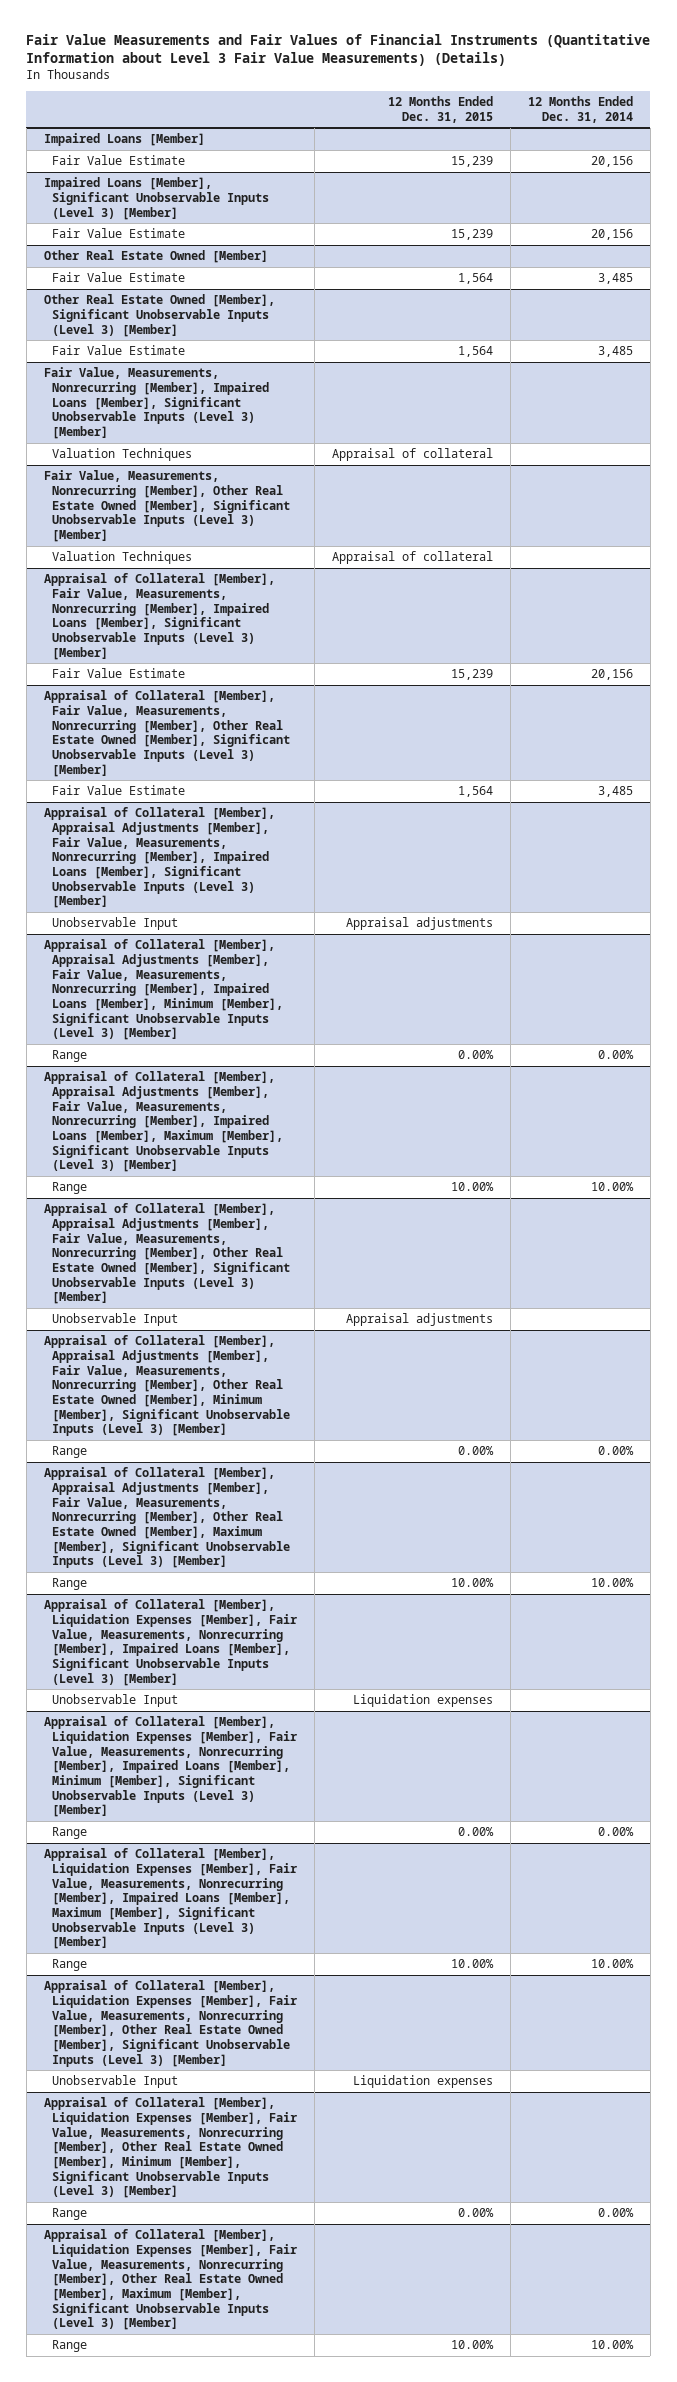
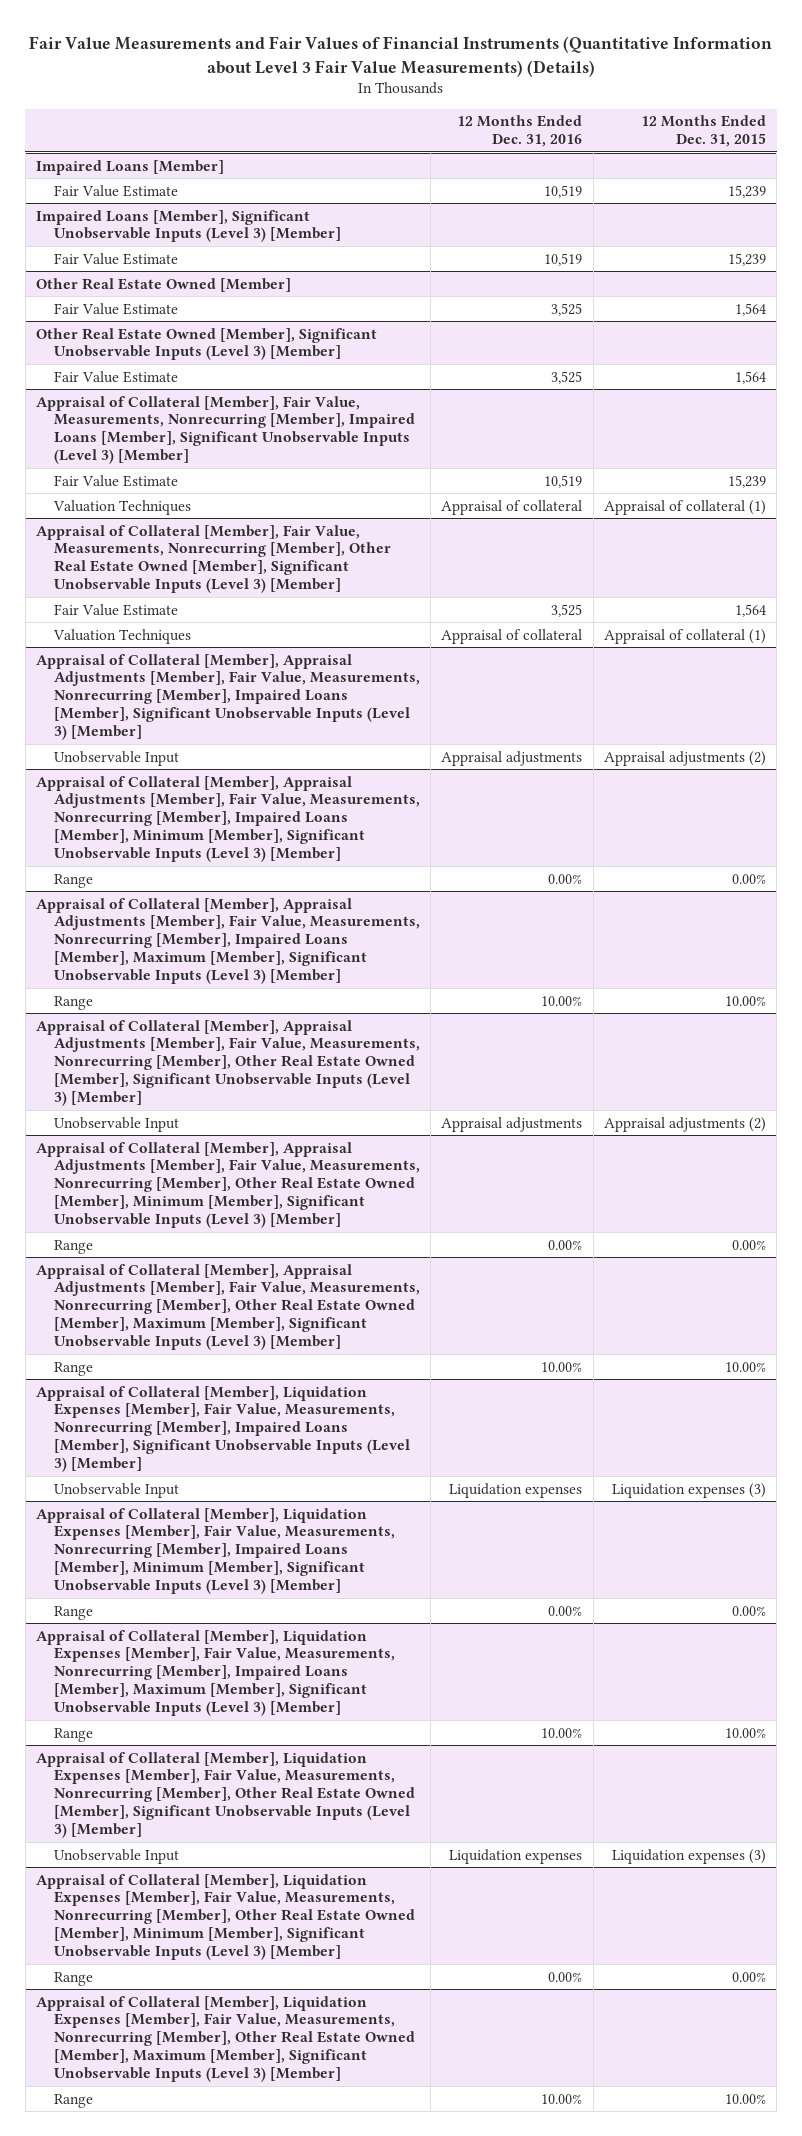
- | 12 Months Ended Dec. 31, 2015 | 12 Months Ended Dec. 31, 2014
+ | 12 Months Ended Dec. 31, 2016 | 12 Months Ended Dec. 31, 2015
- Fair Value, Measurements, Nonrecurring [Member], Impaired Loans [Member], Significant Unobservable Inputs (Level 3) [Member]
- Valuation Techniques | Appraisal of collateral |
- Fair Value, Measurements, Nonrecurring [Member], Other Real Estate Owned [Member], Significant Unobservable Inputs (Level 3) [Member]
- Valuation Techniques | Appraisal of collateral |
@ Appraisal of Collateral [Member], Fair Value, Measurements, Nonrecurring [Member], Impaired Loans [Member], Significant Unobservable Inputs (Level 3) [Member]
+ Valuation Techniques | Appraisal of collateral | Appraisal of collateral (1)
@ Appraisal of Collateral [Member], Fair Value, Measurements, Nonrecurring [Member], Other Real Estate Owned [Member], Significant Unobservable Inputs (Level 3) [Member]
+ Valuation Techniques | Appraisal of collateral | Appraisal of collateral (1)
@ Appraisal of Collateral [Member], Appraisal Adjustments [Member], Fair Value, Measurements, Nonrecurring [Member], Impaired Loans [Member], Significant Unobservable Inputs (Level 3) [Member]
- Unobservable Input | Appraisal adjustments |
+ Unobservable Input | Appraisal adjustments | Appraisal adjustments (2)
@ Appraisal of Collateral [Member], Appraisal Adjustments [Member], Fair Value, Measurements, Nonrecurring [Member], Other Real Estate Owned [Member], Significant Unobservable Inputs (Level 3) [Member]
- Unobservable Input | Appraisal adjustments |
+ Unobservable Input | Appraisal adjustments | Appraisal adjustments (2)
@ Appraisal of Collateral [Member], Liquidation Expenses [Member], Fair Value, Measurements, Nonrecurring [Member], Impaired Loans [Member], Significant Unobservable Inputs (Level 3) [Member]
- Unobservable Input | Liquidation expenses |
+ Unobservable Input | Liquidation expenses | Liquidation expenses (3)
@ Appraisal of Collateral [Member], Liquidation Expenses [Member], Fair Value, Measurements, Nonrecurring [Member], Other Real Estate Owned [Member], Significant Unobservable Inputs (Level 3) [Member]
- Unobservable Input | Liquidation expenses |
+ Unobservable Input | Liquidation expenses | Liquidation expenses (3)

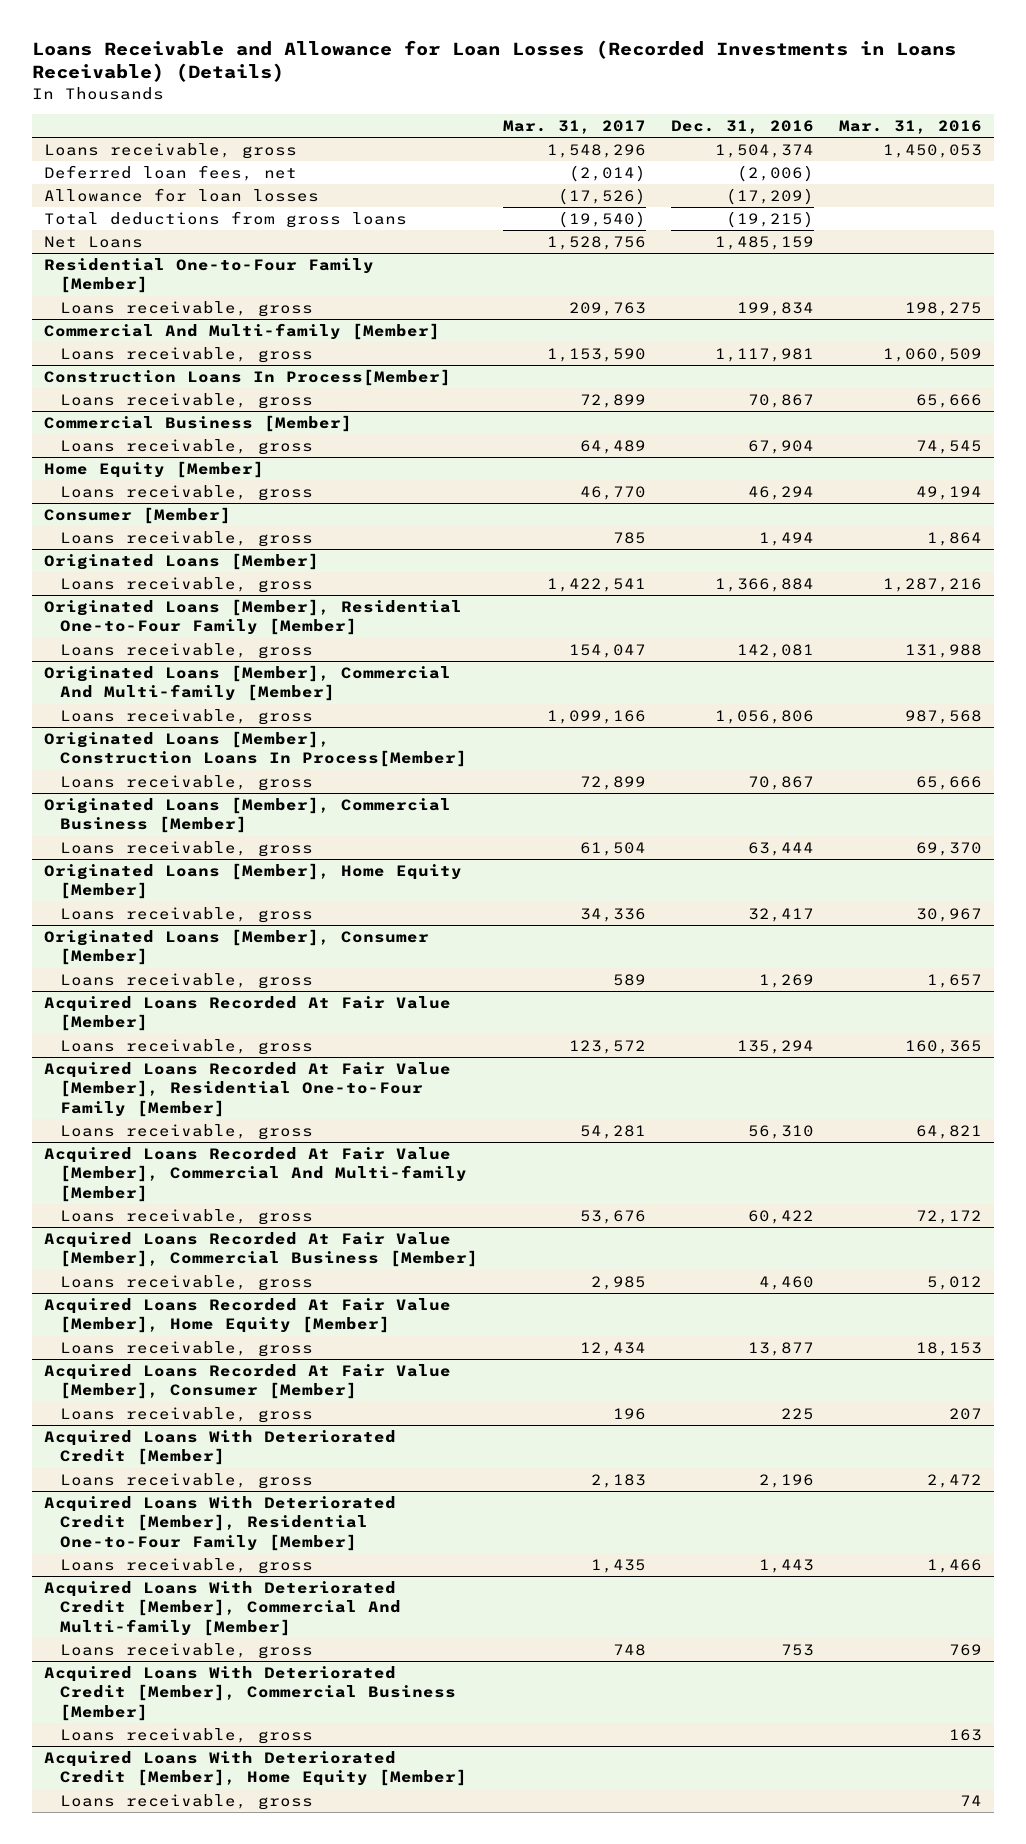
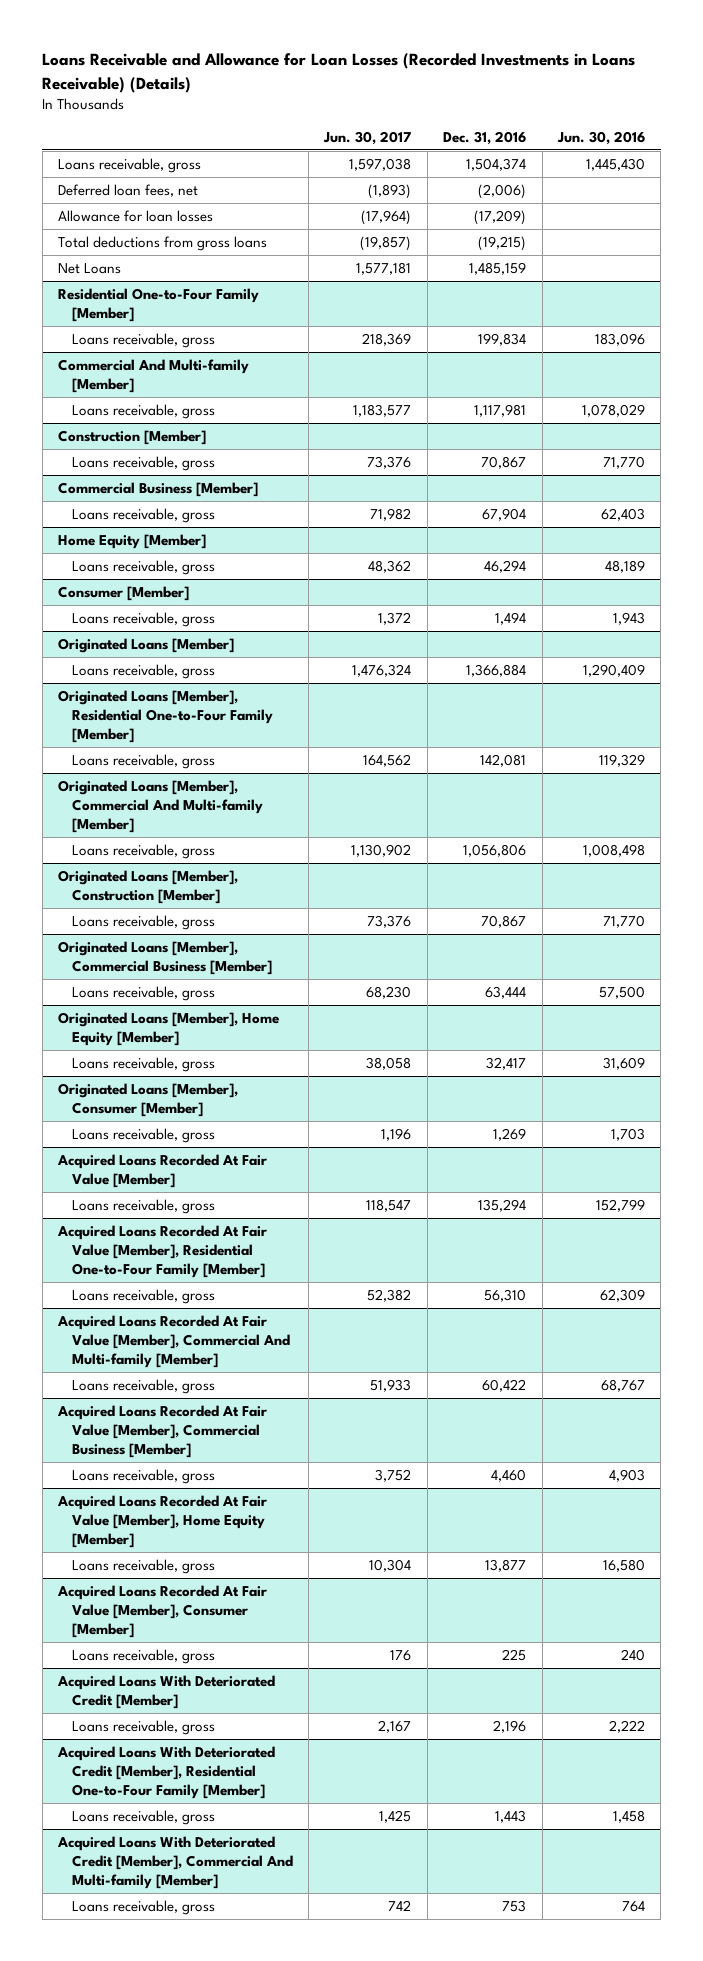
- | Mar. 31, 2017 | Dec. 31, 2016 | Mar. 31, 2016
+ | Jun. 30, 2017 | Dec. 31, 2016 | Jun. 30, 2016
- Construction Loans In Process[Member]
+ Construction [Member]
- Originated Loans [Member], Construction Loans In Process[Member]
+ Originated Loans [Member], Construction [Member]
- Acquired Loans With Deteriorated Credit [Member], Commercial Business [Member]
- Loans receivable, gross | | | 163
- Acquired Loans With Deteriorated Credit [Member], Home Equity [Member]
- Loans receivable, gross | | | 74

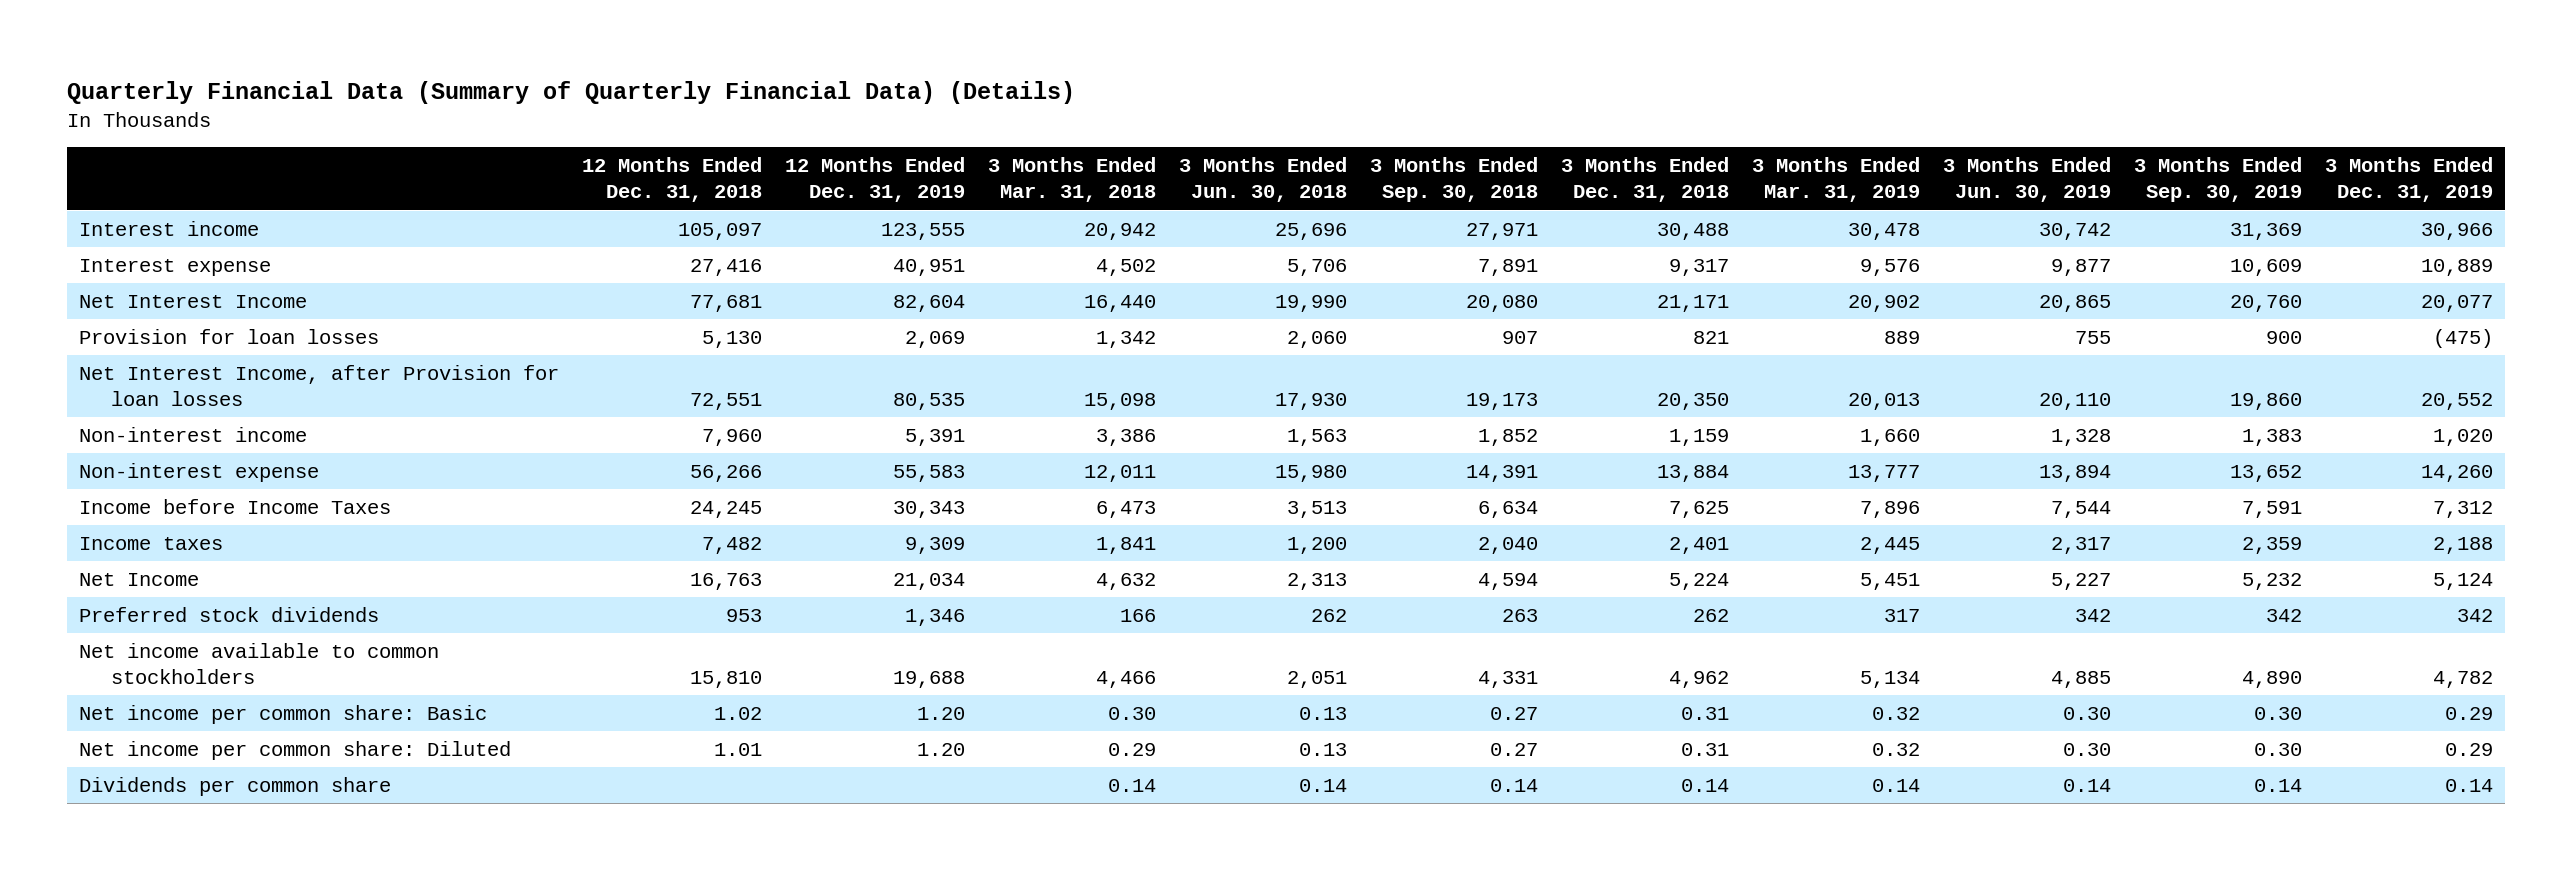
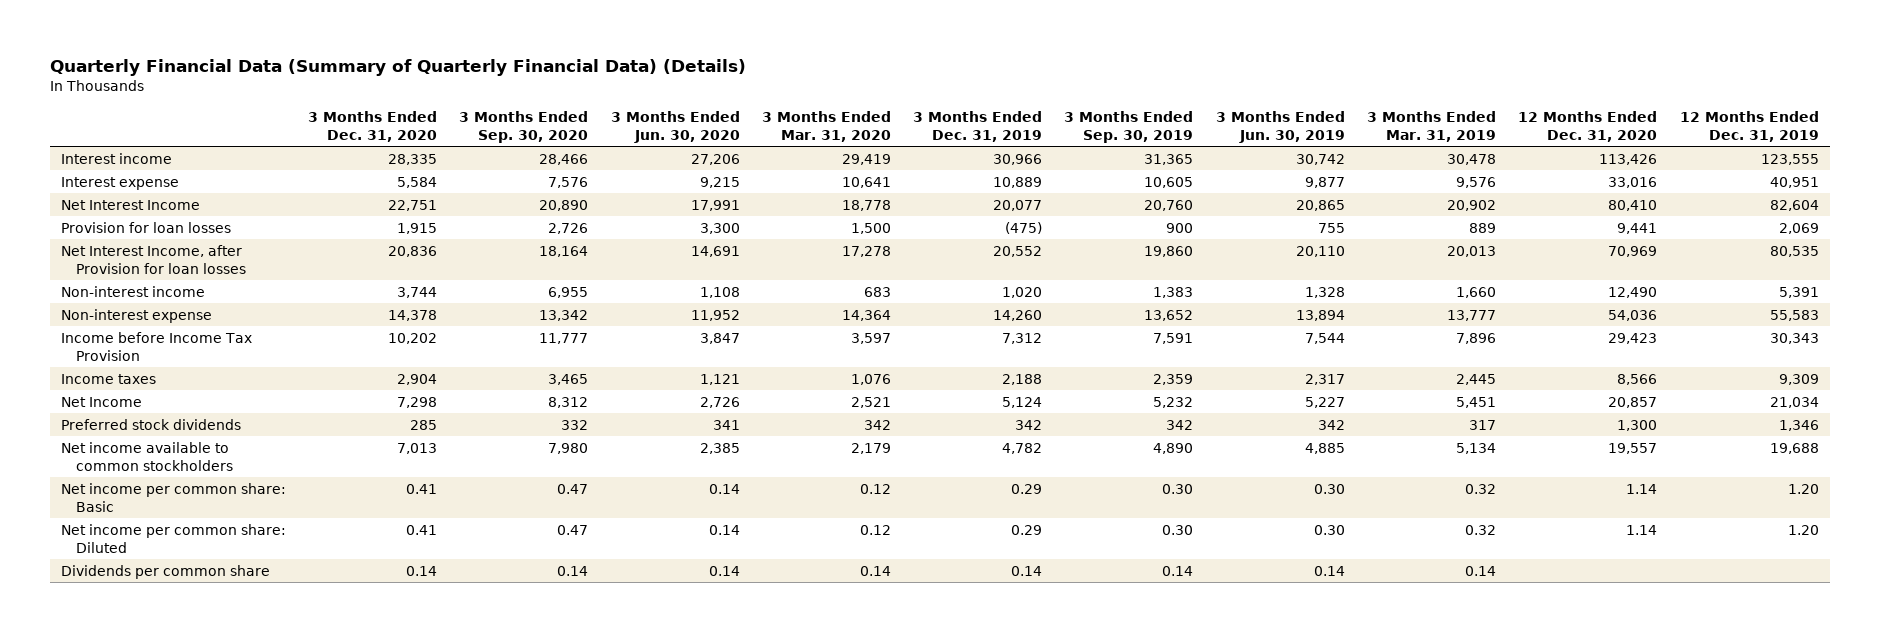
- | 12 Months Ended Dec. 31, 2018 | 12 Months Ended Dec. 31, 2019 | 3 Months Ended Mar. 31, 2018 | 3 Months Ended Jun. 30, 2018 | 3 Months Ended Sep. 30, 2018 | 3 Months Ended Dec. 31, 2018 | 3 Months Ended Mar. 31, 2019 | 3 Months Ended Jun. 30, 2019 | 3 Months Ended Sep. 30, 2019 | 3 Months Ended Dec. 31, 2019
+ | 3 Months Ended Dec. 31, 2020 | 3 Months Ended Sep. 30, 2020 | 3 Months Ended Jun. 30, 2020 | 3 Months Ended Mar. 31, 2020 | 3 Months Ended Dec. 31, 2019 | 3 Months Ended Sep. 30, 2019 | 3 Months Ended Jun. 30, 2019 | 3 Months Ended Mar. 31, 2019 | 12 Months Ended Dec. 31, 2020 | 12 Months Ended Dec. 31, 2019
- Interest income | 105,097 | 123,555 | 20,942 | 25,696 | 27,971 | 30,488 | 30,478 | 30,742 | 31,369 | 30,966
- Interest expense | 27,416 | 40,951 | 4,502 | 5,706 | 7,891 | 9,317 | 9,576 | 9,877 | 10,609 | 10,889
+ Interest income | 28,335 | 28,466 | 27,206 | 29,419 | 30,966 | 31,365 | 30,742 | 30,478 | 113,426 | 123,555
+ Interest expense | 5,584 | 7,576 | 9,215 | 10,641 | 10,889 | 10,605 | 9,877 | 9,576 | 33,016 | 40,951
- Income before Income Taxes | 24,245 | 30,343 | 6,473 | 3,513 | 6,634 | 7,625 | 7,896 | 7,544 | 7,591 | 7,312
+ Income before Income Tax Provision | 10,202 | 11,777 | 3,847 | 3,597 | 7,312 | 7,591 | 7,544 | 7,896 | 29,423 | 30,343

